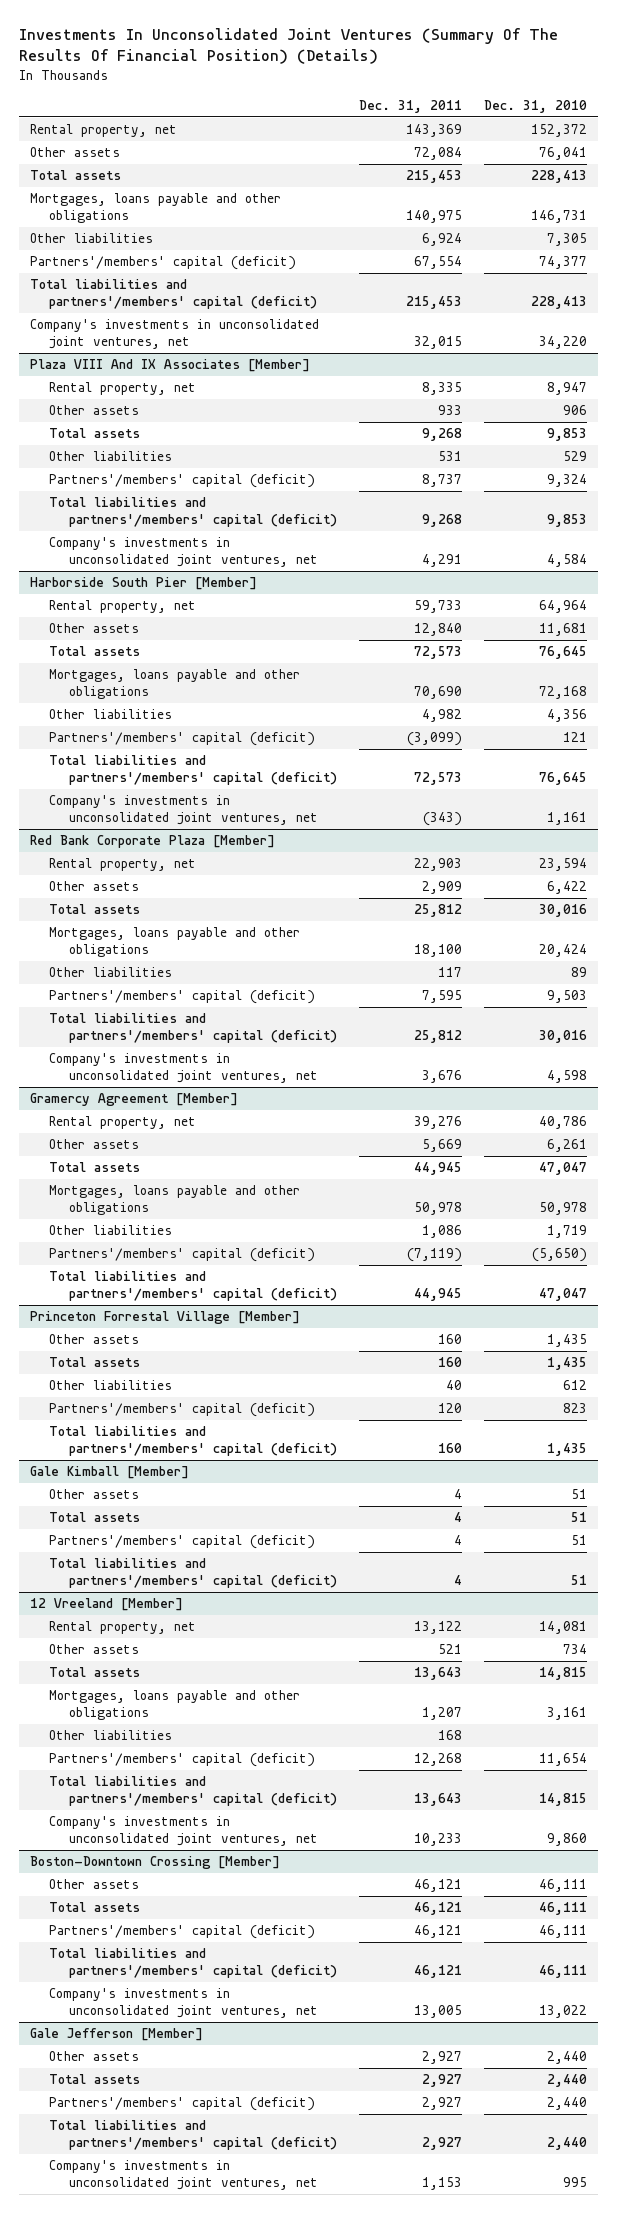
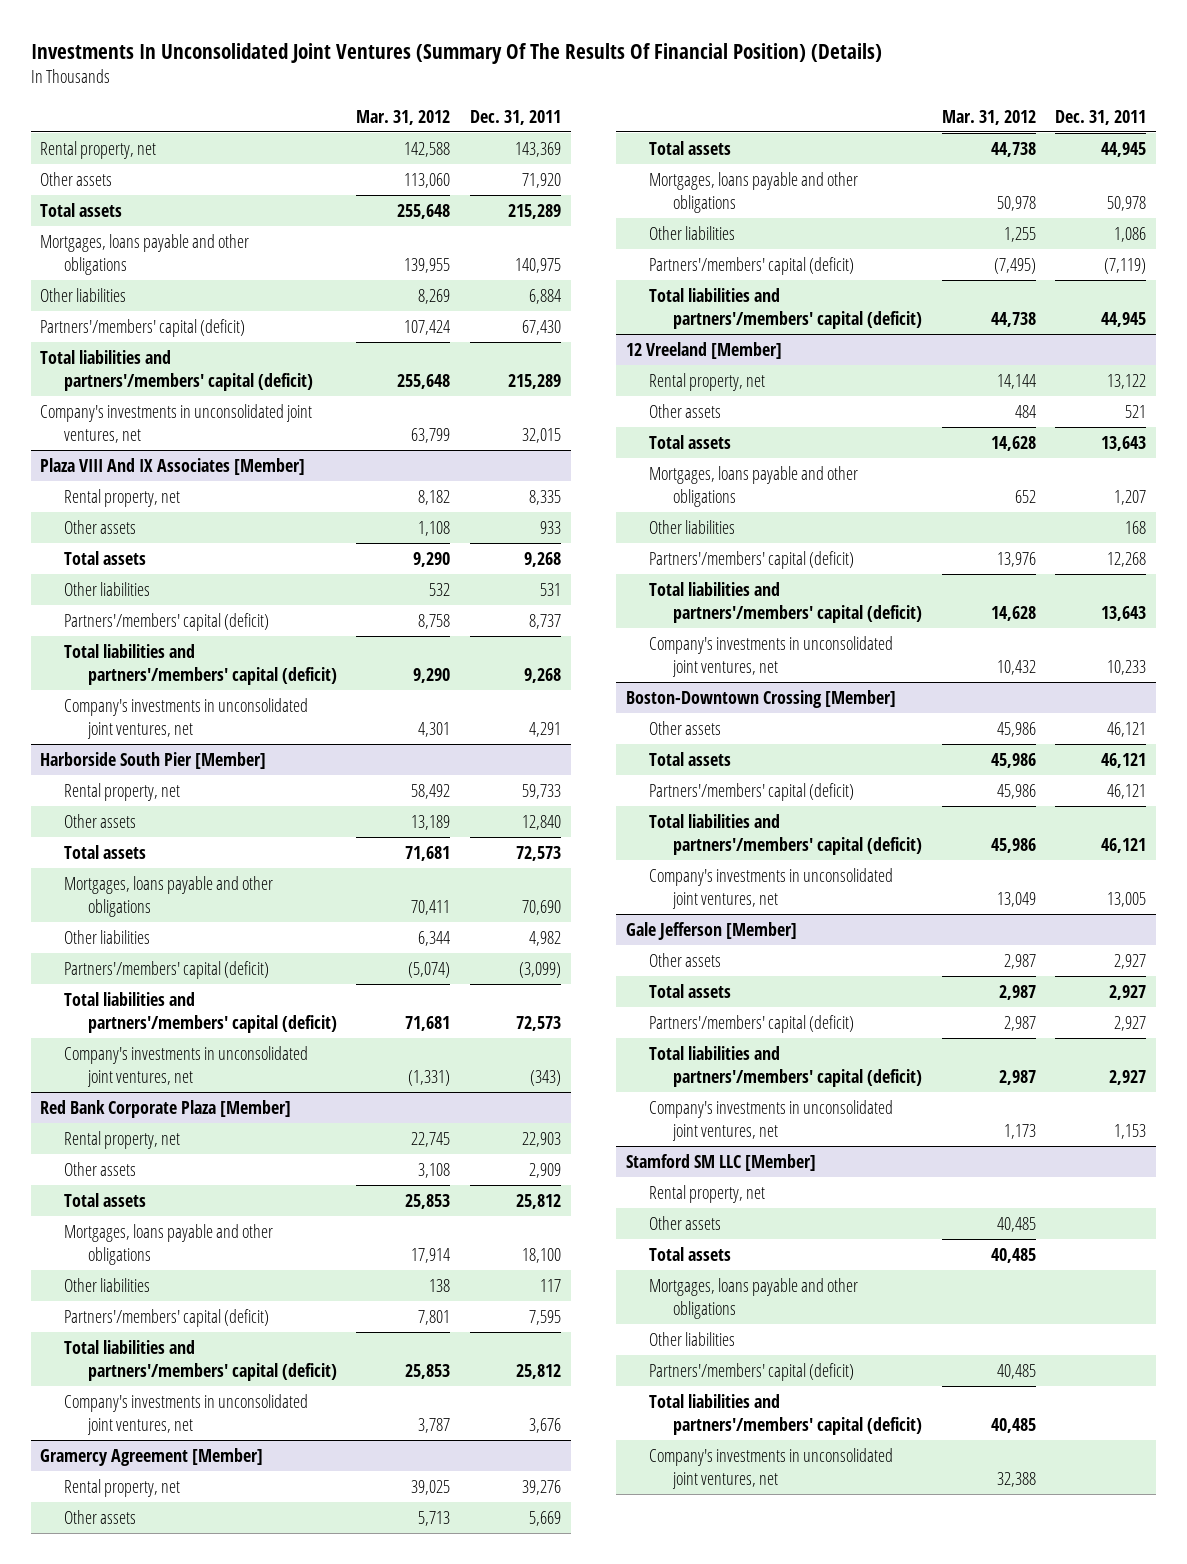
- | Dec. 31, 2011 | Dec. 31, 2010
+ | Mar. 31, 2012 | Dec. 31, 2011
- Other assets | 72,084 | 76,041
- Total assets | 215,453 | 228,413
+ Other assets | 113,060 | 71,920
+ Total assets | 255,648 | 215,289
- Other liabilities | 6,924 | 7,305
- Partners'/members' capital (deficit) | 67,554 | 74,377
- Total liabilities and partners'/members' capital (deficit) | 215,453 | 228,413
+ Other liabilities | 8,269 | 6,884
+ Partners'/members' capital (deficit) | 107,424 | 67,430
+ Total liabilities and partners'/members' capital (deficit) | 255,648 | 215,289
- Princeton Forrestal Village [Member]
- Other assets | 160 | 1,435
- Total assets | 160 | 1,435
- Other liabilities | 40 | 612
- Partners'/members' capital (deficit) | 120 | 823
- Total liabilities and partners'/members' capital (deficit) | 160 | 1,435
- Gale Kimball [Member]
- Other assets | 4 | 51
- Total assets | 4 | 51
- Partners'/members' capital (deficit) | 4 | 51
- Total liabilities and partners'/members' capital (deficit) | 4 | 51
+ Stamford SM LLC [Member]
+ Rental property, net
+ Other assets | 40,485 |
+ Total assets | 40,485 |
+ Mortgages, loans payable and other obligations
+ Other liabilities
+ Partners'/members' capital (deficit) | 40,485 |
+ Total liabilities and partners'/members' capital (deficit) | 40,485 |
+ Company's investments in unconsolidated joint ventures, net | 32,388 |

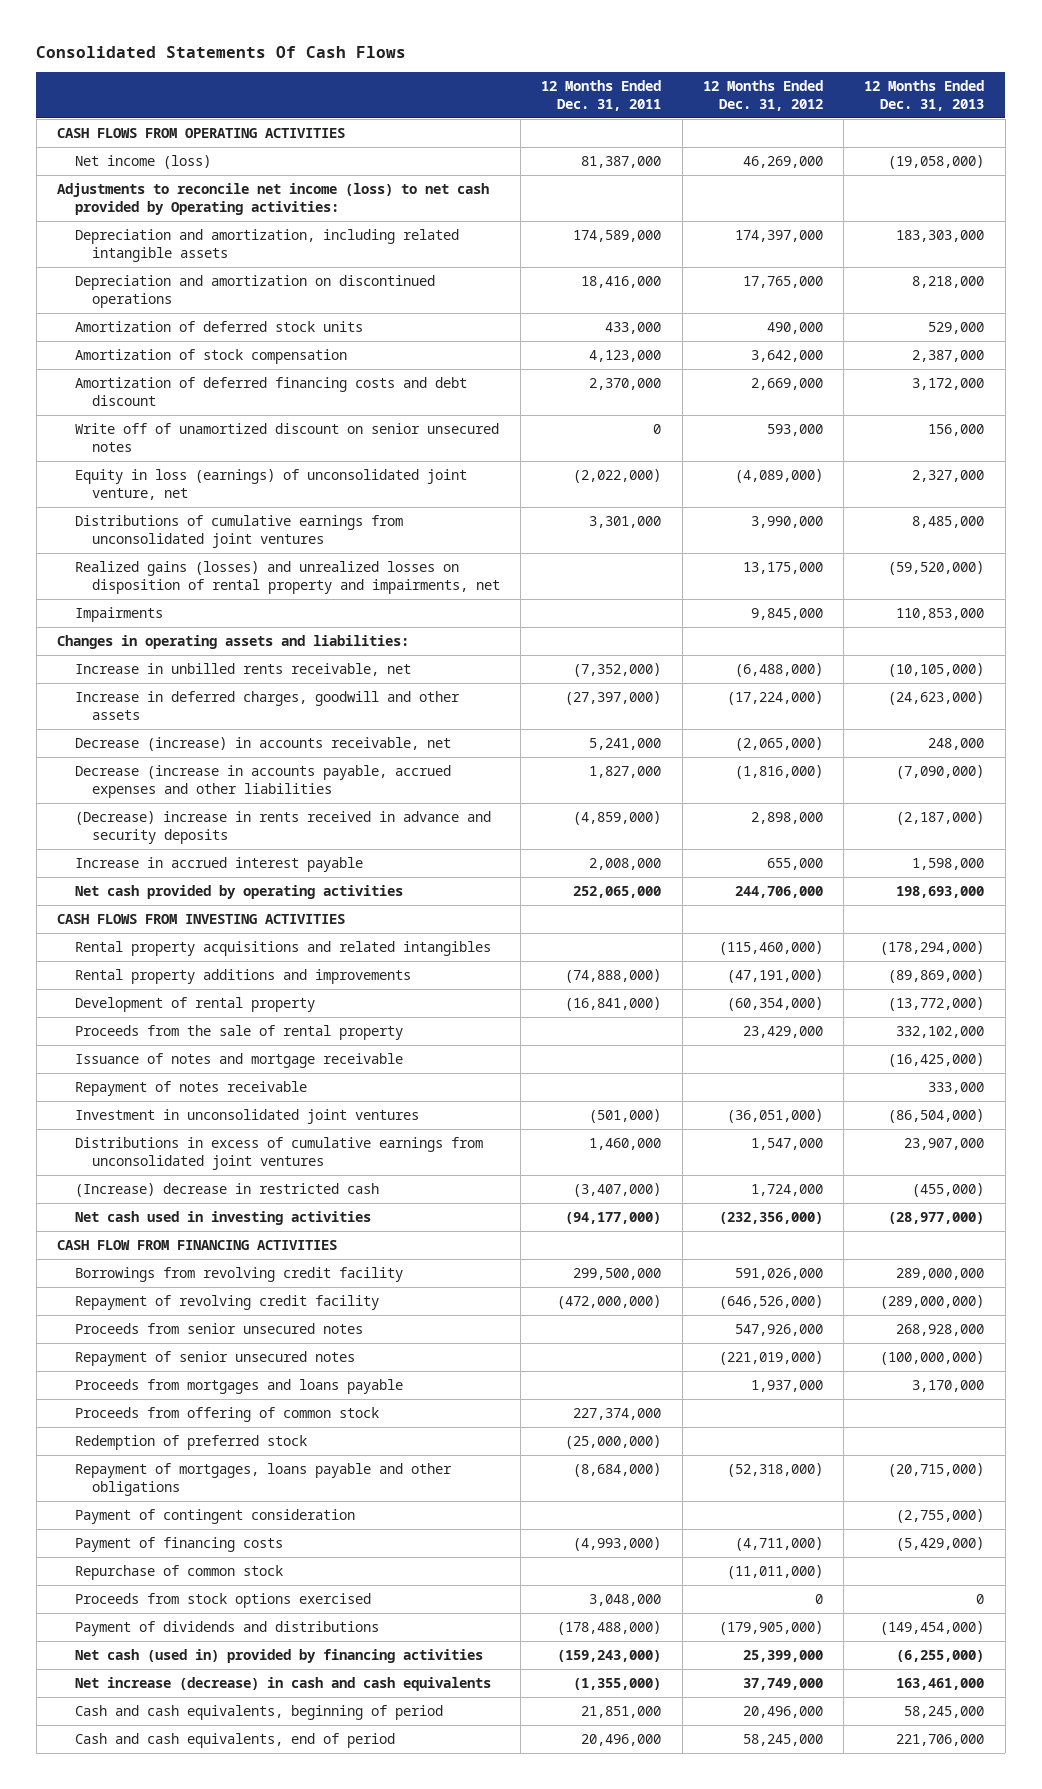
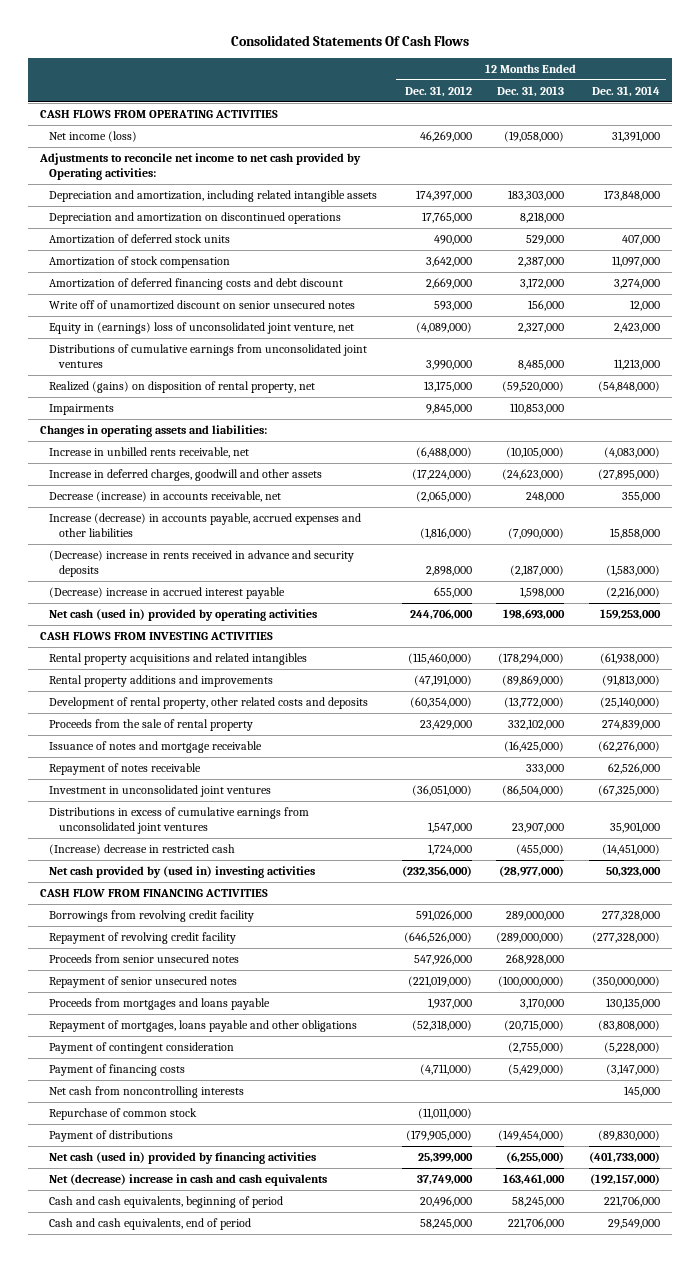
- | 12 Months Ended Dec. 31, 2011 | 12 Months Ended Dec. 31, 2012 | 12 Months Ended Dec. 31, 2013
+ | 12 Months Ended Dec. 31, 2012 | 12 Months Ended Dec. 31, 2013 | 12 Months Ended Dec. 31, 2014
- Adjustments to reconcile net income (loss) to net cash provided by Operating activities:
+ Adjustments to reconcile net income to net cash provided by Operating activities:
- Equity in loss (earnings) of unconsolidated joint venture, net | (2,022,000) | (4,089,000) | 2,327,000
+ Equity in (earnings) loss of unconsolidated joint venture, net | (4,089,000) | 2,327,000 | 2,423,000
- Realized gains (losses) and unrealized losses on disposition of rental property and impairments, net | | 13,175,000 | (59,520,000)
+ Realized (gains) on disposition of rental property, net | 13,175,000 | (59,520,000) | (54,848,000)
- Decrease (increase in accounts payable, accrued expenses and other liabilities | 1,827,000 | (1,816,000) | (7,090,000)
+ Increase (decrease) in accounts payable, accrued expenses and other liabilities | (1,816,000) | (7,090,000) | 15,858,000
- Increase in accrued interest payable | 2,008,000 | 655,000 | 1,598,000
- Net cash provided by operating activities | 252,065,000 | 244,706,000 | 198,693,000
+ (Decrease) increase in accrued interest payable | 655,000 | 1,598,000 | (2,216,000)
+ Net cash (used in) provided by operating activities | 244,706,000 | 198,693,000 | 159,253,000
- Development of rental property | (16,841,000) | (60,354,000) | (13,772,000)
+ Development of rental property, other related costs and deposits | (60,354,000) | (13,772,000) | (25,140,000)
- Net cash used in investing activities | (94,177,000) | (232,356,000) | (28,977,000)
+ Net cash provided by (used in) investing activities | (232,356,000) | (28,977,000) | 50,323,000
- Proceeds from offering of common stock | 227,374,000 | |
- Redemption of preferred stock | (25,000,000) | |
+ Net cash from noncontrolling interests | | | 145,000
- Proceeds from stock options exercised | 3,048,000 | 0 | 0
- Payment of dividends and distributions | (178,488,000) | (179,905,000) | (149,454,000)
+ Payment of distributions | (179,905,000) | (149,454,000) | (89,830,000)
- Net increase (decrease) in cash and cash equivalents | (1,355,000) | 37,749,000 | 163,461,000
+ Net (decrease) increase in cash and cash equivalents | 37,749,000 | 163,461,000 | (192,157,000)

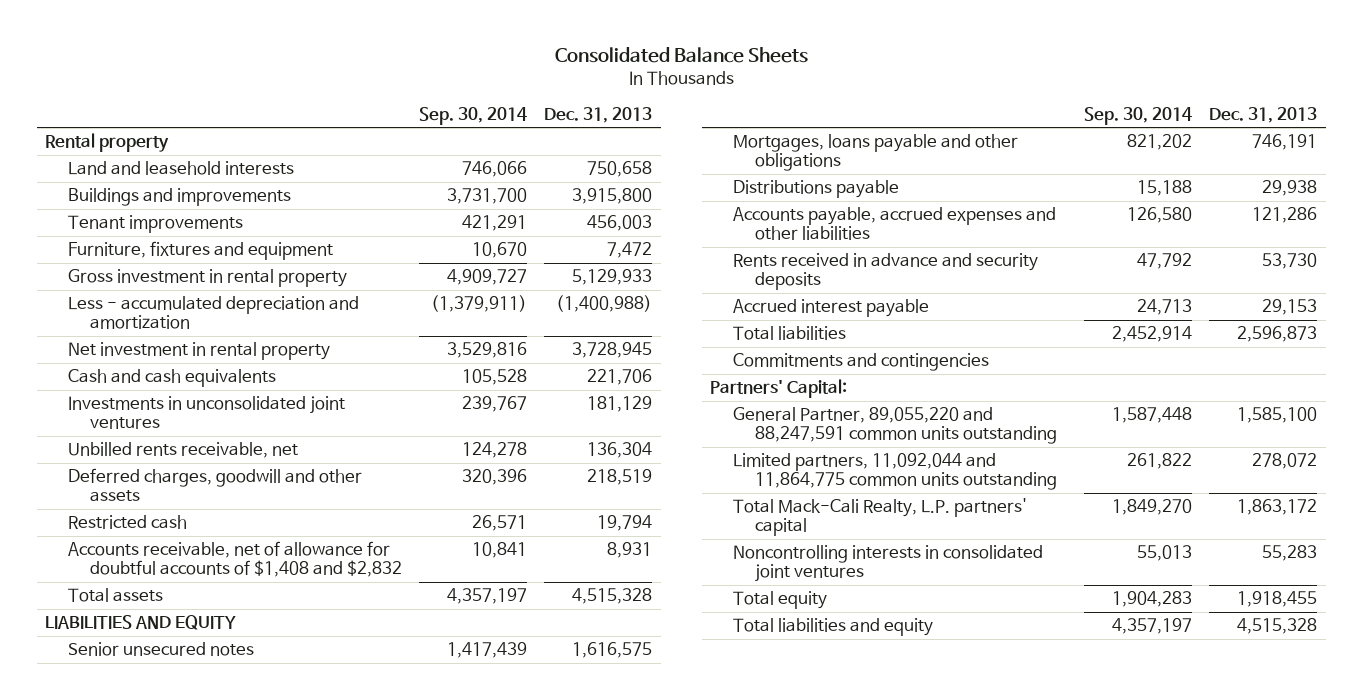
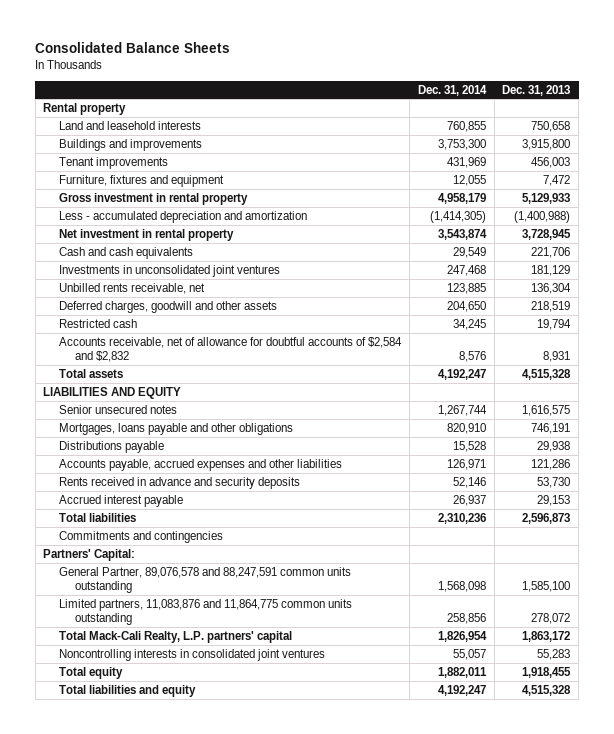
- | Sep. 30, 2014 | Dec. 31, 2013
+ | Dec. 31, 2014 | Dec. 31, 2013
- Accounts receivable, net of allowance for doubtful accounts of $1,408 and $2,832 | 10,841 | 8,931
+ Accounts receivable, net of allowance for doubtful accounts of $2,584 and $2,832 | 8,576 | 8,931
- General Partner, 89,055,220 and 88,247,591 common units outstanding | 1,587,448 | 1,585,100
- Limited partners, 11,092,044 and 11,864,775 common units outstanding | 261,822 | 278,072
+ General Partner, 89,076,578 and 88,247,591 common units outstanding | 1,568,098 | 1,585,100
+ Limited partners, 11,083,876 and 11,864,775 common units outstanding | 258,856 | 278,072

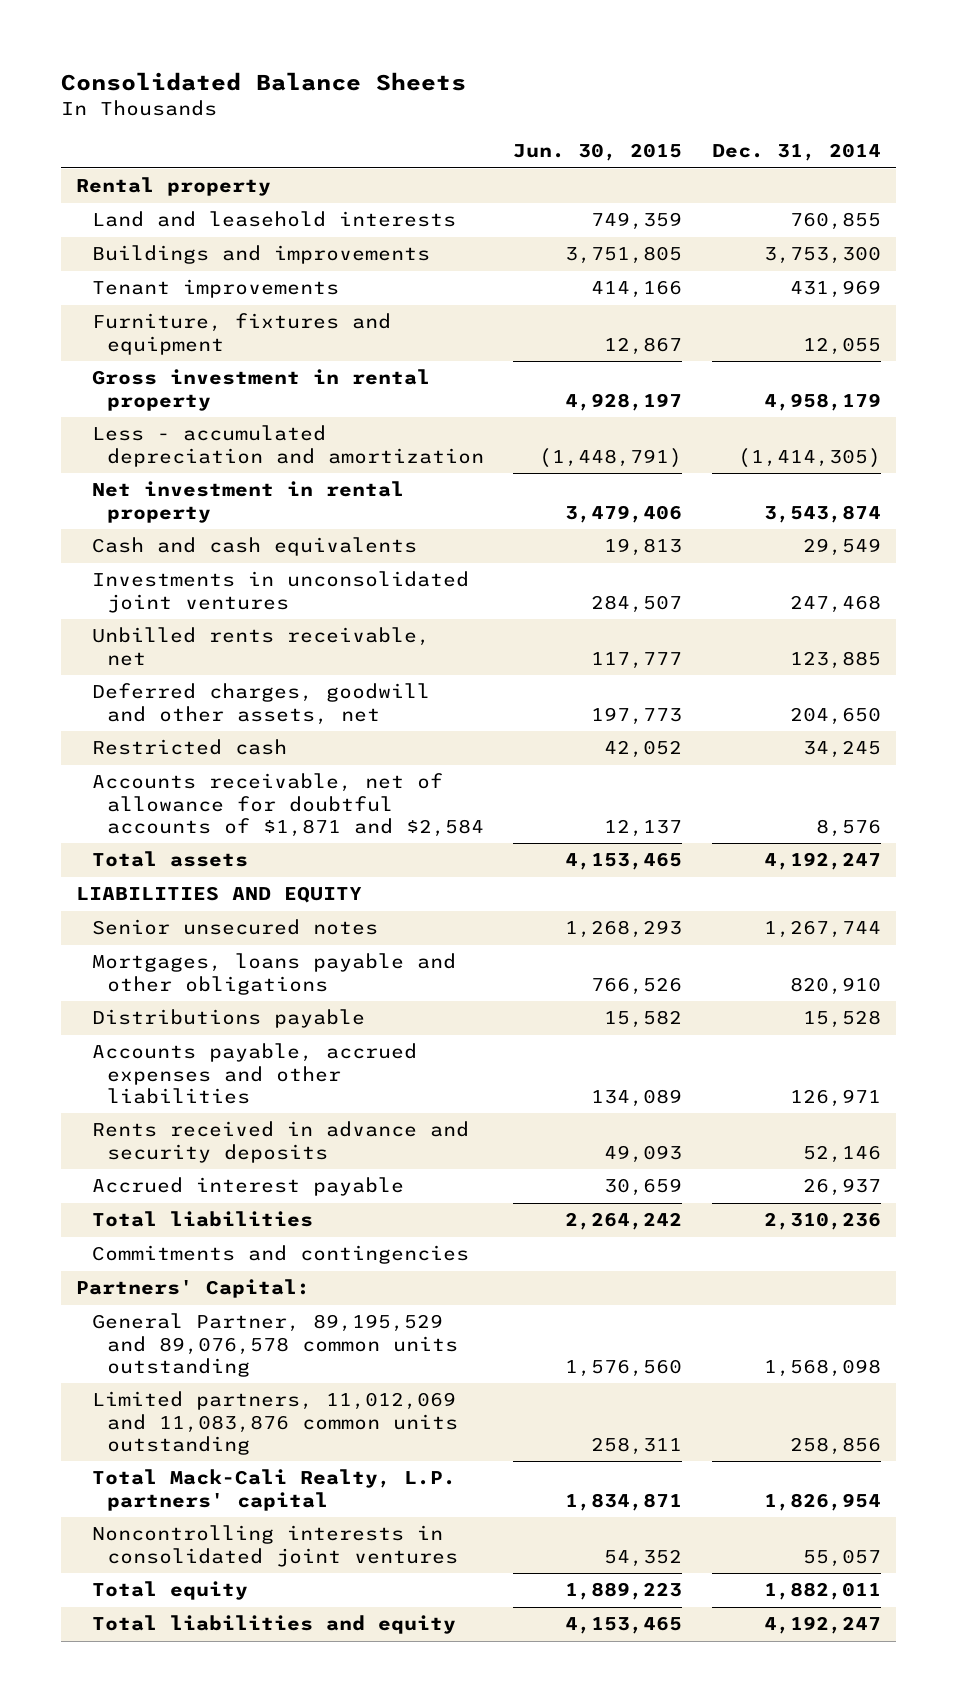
- | Dec. 31, 2014 | Dec. 31, 2013
+ | Jun. 30, 2015 | Dec. 31, 2014
- Deferred charges, goodwill and other assets | 204,650 | 218,519
+ Deferred charges, goodwill and other assets, net | 197,773 | 204,650
- Accounts receivable, net of allowance for doubtful accounts of $2,584 and $2,832 | 8,576 | 8,931
+ Accounts receivable, net of allowance for doubtful accounts of $1,871 and $2,584 | 12,137 | 8,576
- General Partner, 89,076,578 and 88,247,591 common units outstanding | 1,568,098 | 1,585,100
- Limited partners, 11,083,876 and 11,864,775 common units outstanding | 258,856 | 278,072
+ General Partner, 89,195,529 and 89,076,578 common units outstanding | 1,576,560 | 1,568,098
+ Limited partners, 11,012,069 and 11,083,876 common units outstanding | 258,311 | 258,856

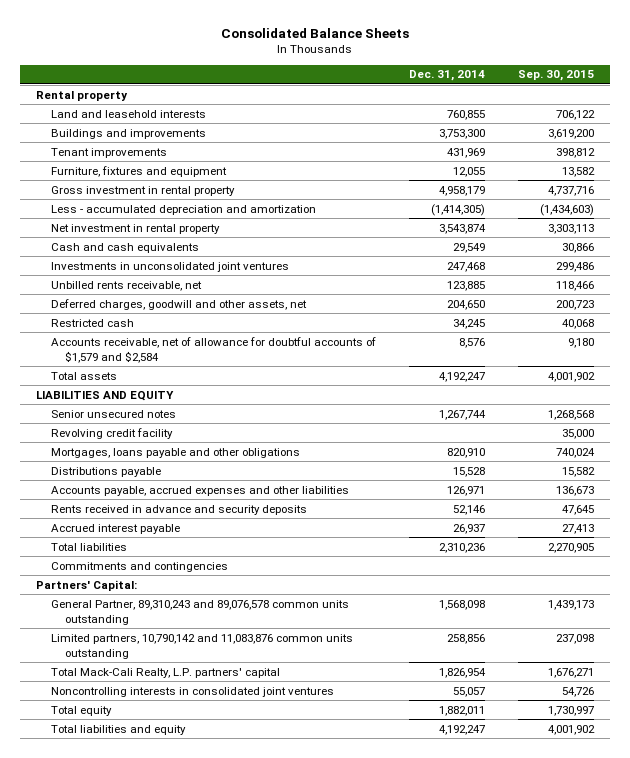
- | Jun. 30, 2015 | Dec. 31, 2014
+ | Dec. 31, 2014 | Sep. 30, 2015
- Accounts receivable, net of allowance for doubtful accounts of $1,871 and $2,584 | 12,137 | 8,576
+ Accounts receivable, net of allowance for doubtful accounts of $1,579 and $2,584 | 8,576 | 9,180
+ Revolving credit facility | | 35,000
- General Partner, 89,195,529 and 89,076,578 common units outstanding | 1,576,560 | 1,568,098
- Limited partners, 11,012,069 and 11,083,876 common units outstanding | 258,311 | 258,856
+ General Partner, 89,310,243 and 89,076,578 common units outstanding | 1,568,098 | 1,439,173
+ Limited partners, 10,790,142 and 11,083,876 common units outstanding | 258,856 | 237,098

